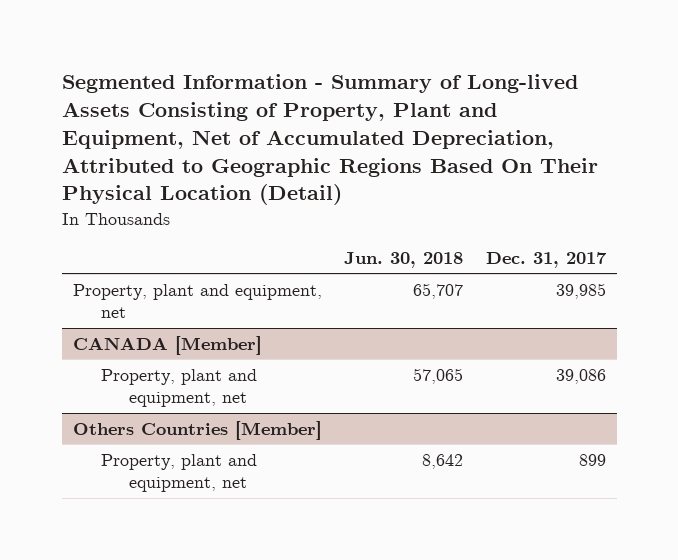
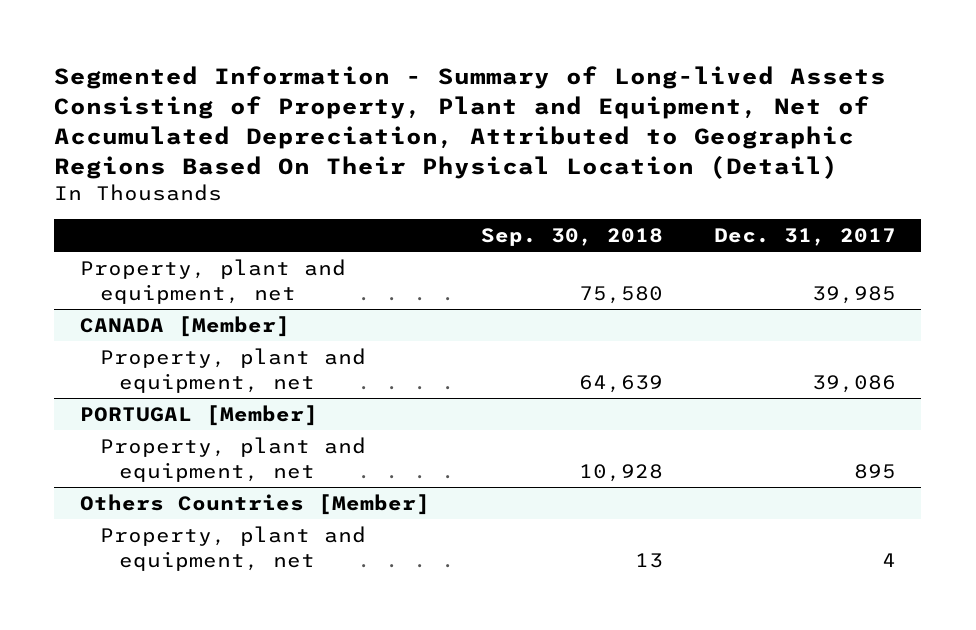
- | Jun. 30, 2018 | Dec. 31, 2017
+ | Sep. 30, 2018 | Dec. 31, 2017
+ PORTUGAL [Member]
+ Property, plant and equipment, net | 10,928 | 895
@ Others Countries [Member]
- Property, plant and equipment, net | 8,642 | 899
+ Property, plant and equipment, net | 13 | 4

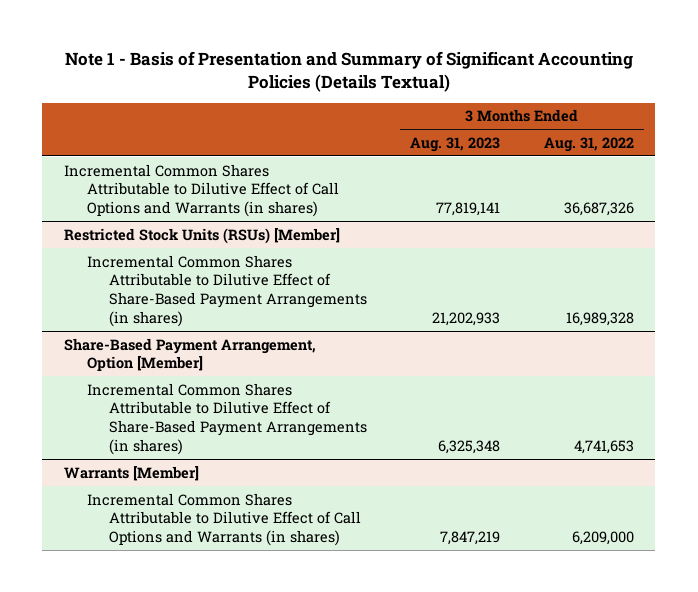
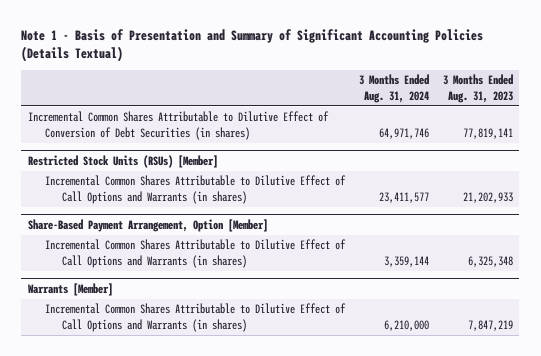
- | 3 Months Ended Aug. 31, 2023 | 3 Months Ended Aug. 31, 2022
+ | 3 Months Ended Aug. 31, 2024 | 3 Months Ended Aug. 31, 2023
- Incremental Common Shares Attributable to Dilutive Effect of Call Options and Warrants (in shares) | 77,819,141 | 36,687,326
+ Incremental Common Shares Attributable to Dilutive Effect of Conversion of Debt Securities (in shares) | 64,971,746 | 77,819,141
@ Restricted Stock Units (RSUs) [Member]
- Incremental Common Shares Attributable to Dilutive Effect of Share-Based Payment Arrangements (in shares) | 21,202,933 | 16,989,328
+ Incremental Common Shares Attributable to Dilutive Effect of Call Options and Warrants (in shares) | 23,411,577 | 21,202,933
@ Share-Based Payment Arrangement, Option [Member]
- Incremental Common Shares Attributable to Dilutive Effect of Share-Based Payment Arrangements (in shares) | 6,325,348 | 4,741,653
+ Incremental Common Shares Attributable to Dilutive Effect of Call Options and Warrants (in shares) | 3,359,144 | 6,325,348

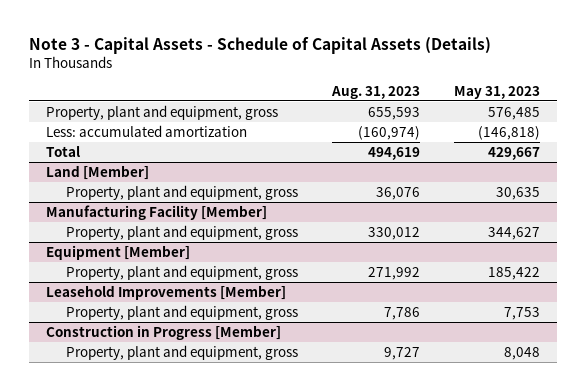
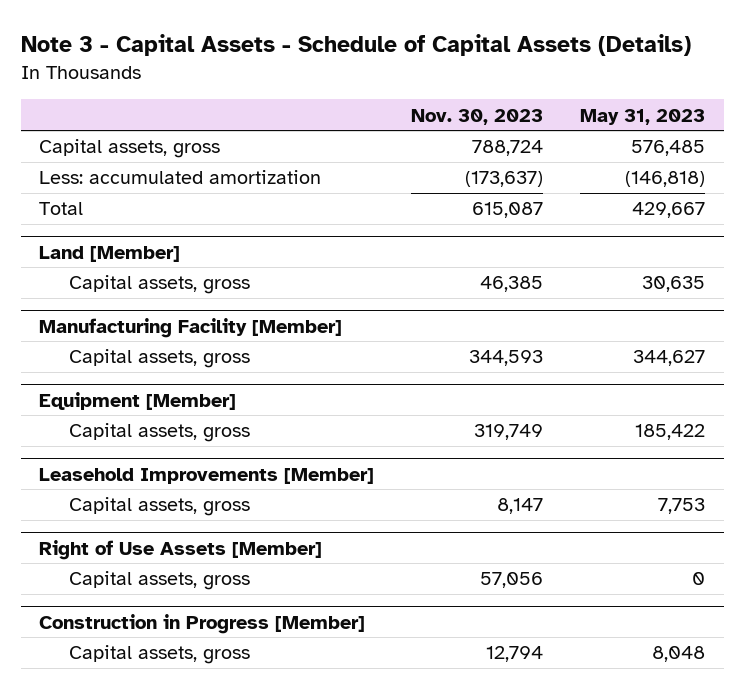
- | Aug. 31, 2023 | May 31, 2023
+ | Nov. 30, 2023 | May 31, 2023
- Property, plant and equipment, gross | 655,593 | 576,485
+ Capital assets, gross | 788,724 | 576,485
@ Land [Member]
- Property, plant and equipment, gross | 36,076 | 30,635
+ Capital assets, gross | 46,385 | 30,635
@ Manufacturing Facility [Member]
- Property, plant and equipment, gross | 330,012 | 344,627
+ Capital assets, gross | 344,593 | 344,627
@ Equipment [Member]
- Property, plant and equipment, gross | 271,992 | 185,422
+ Capital assets, gross | 319,749 | 185,422
@ Leasehold Improvements [Member]
- Property, plant and equipment, gross | 7,786 | 7,753
+ Capital assets, gross | 8,147 | 7,753
+ Right of Use Assets [Member]
+ Capital assets, gross | 57,056 | 0
@ Construction in Progress [Member]
- Property, plant and equipment, gross | 9,727 | 8,048
+ Capital assets, gross | 12,794 | 8,048

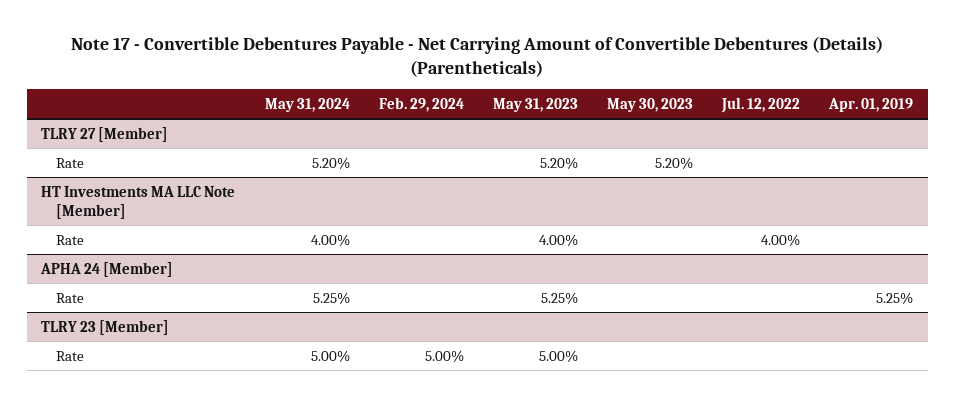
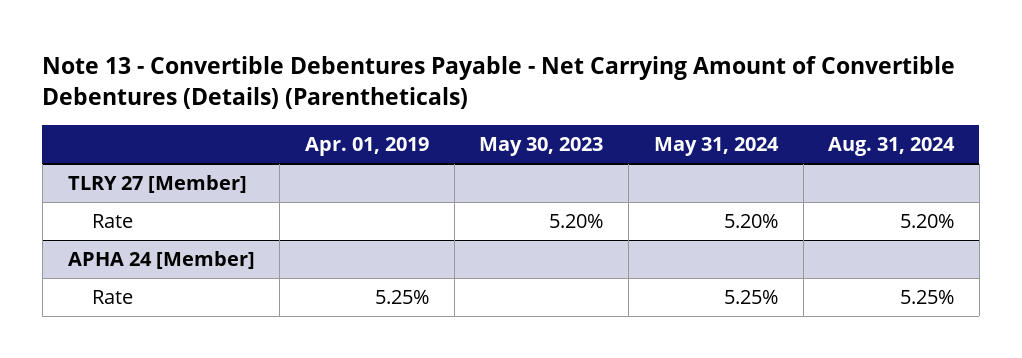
- Note 17 - Convertible Debentures Payable - Net Carrying Amount of Convertible Debentures (Details) (Parentheticals)
+ Note 13 - Convertible Debentures Payable - Net Carrying Amount of Convertible Debentures (Details) (Parentheticals)
- | May 31, 2024 | Feb. 29, 2024 | May 31, 2023 | May 30, 2023 | Jul. 12, 2022 | Apr. 01, 2019
+ | Apr. 01, 2019 | May 30, 2023 | May 31, 2024 | Aug. 31, 2024
- HT Investments MA LLC Note [Member]
- Rate | 4.00% | | 4.00% | | 4.00% |
- TLRY 23 [Member]
- Rate | 5.00% | 5.00% | 5.00% | | |

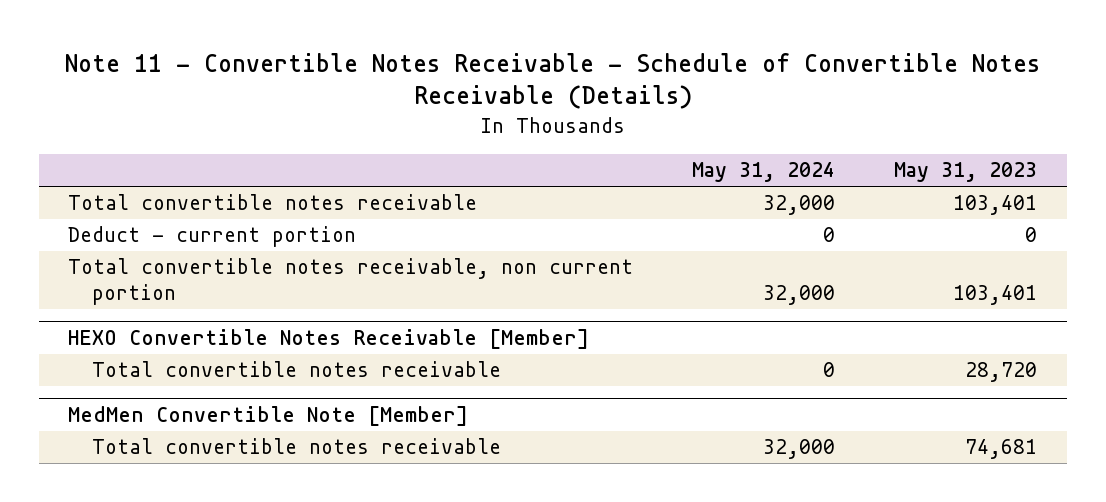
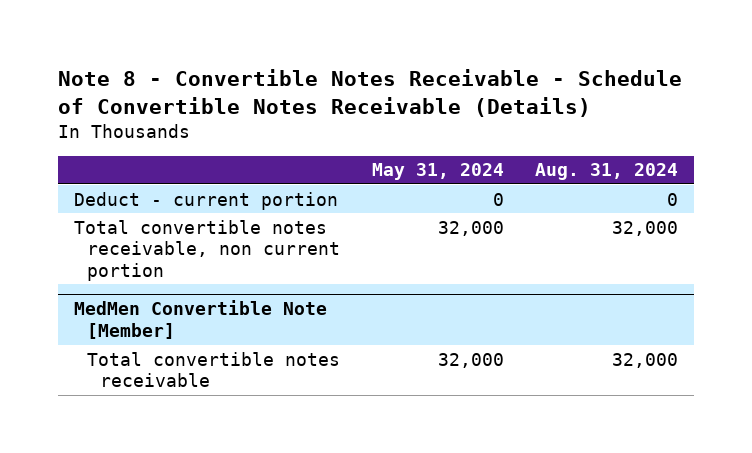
- Note 11 - Convertible Notes Receivable - Schedule of Convertible Notes Receivable (Details)
+ Note 8 - Convertible Notes Receivable - Schedule of Convertible Notes Receivable (Details)
- | May 31, 2024 | May 31, 2023
+ | May 31, 2024 | Aug. 31, 2024
- Total convertible notes receivable | 32,000 | 103,401
- HEXO Convertible Notes Receivable [Member]
- Total convertible notes receivable | 0 | 28,720

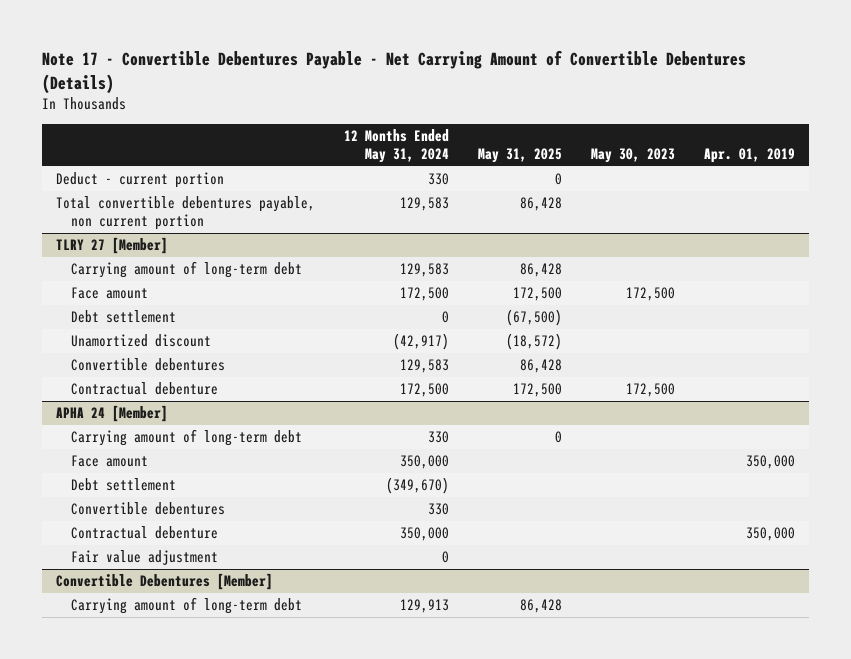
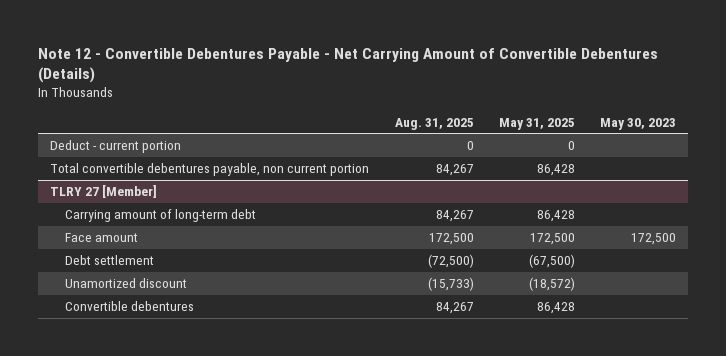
- Note 17 - Convertible Debentures Payable - Net Carrying Amount of Convertible Debentures (Details)
+ Note 12 - Convertible Debentures Payable - Net Carrying Amount of Convertible Debentures (Details)
- | 12 Months Ended May 31, 2024 | May 31, 2025 | May 30, 2023 | Apr. 01, 2019
+ | Aug. 31, 2025 | May 31, 2025 | May 30, 2023
@ TLRY 27 [Member]
- Contractual debenture | 172,500 | 172,500 | 172,500 |
- APHA 24 [Member]
- Carrying amount of long-term debt | 330 | 0 | |
- Face amount | 350,000 | | | 350,000
- Debt settlement | (349,670) | | |
- Convertible debentures | 330 | | |
- Contractual debenture | 350,000 | | | 350,000
- Fair value adjustment | 0 | | |
- Convertible Debentures [Member]
- Carrying amount of long-term debt | 129,913 | 86,428 | |

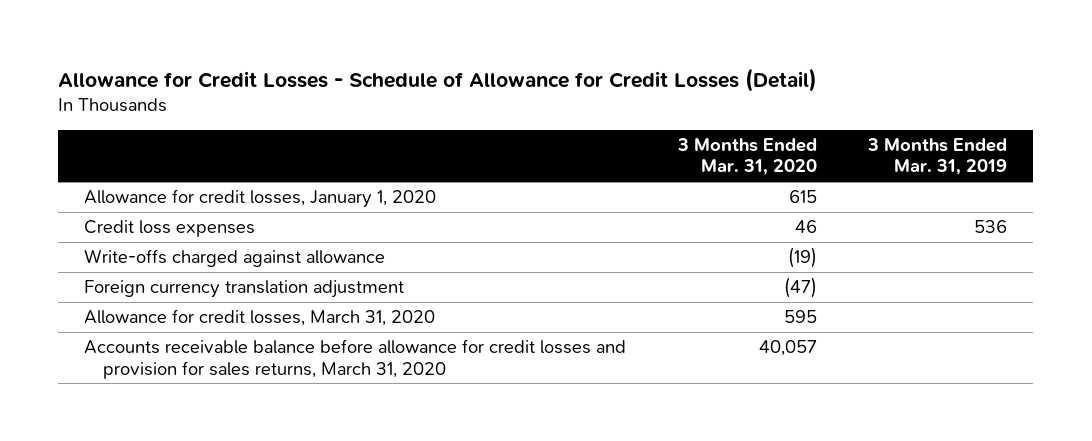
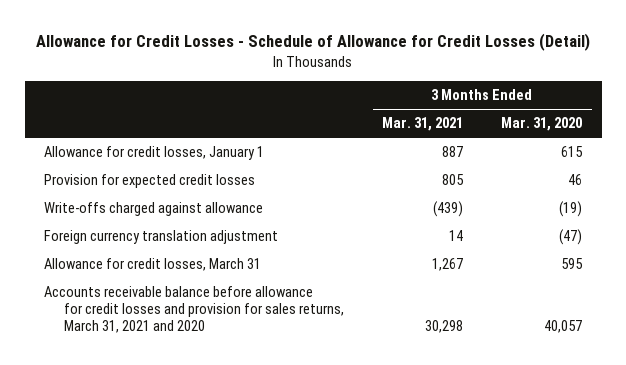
- | 3 Months Ended Mar. 31, 2020 | 3 Months Ended Mar. 31, 2019
+ | 3 Months Ended Mar. 31, 2021 | 3 Months Ended Mar. 31, 2020
- Allowance for credit losses, January 1, 2020 | 615 |
- Credit loss expenses | 46 | 536
+ Allowance for credit losses, January 1 | 887 | 615
+ Provision for expected credit losses | 805 | 46
- Allowance for credit losses, March 31, 2020 | 595 |
- Accounts receivable balance before allowance for credit losses and provision for sales returns, March 31, 2020 | 40,057 |
+ Allowance for credit losses, March 31 | 1,267 | 595
+ Accounts receivable balance before allowance for credit losses and provision for sales returns, March 31, 2021 and 2020 | 30,298 | 40,057

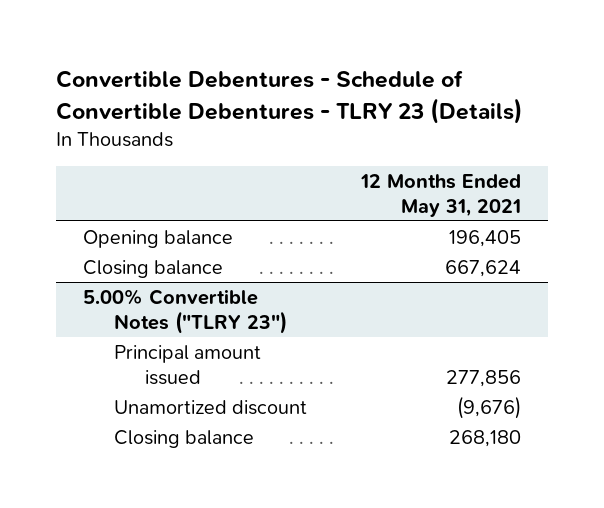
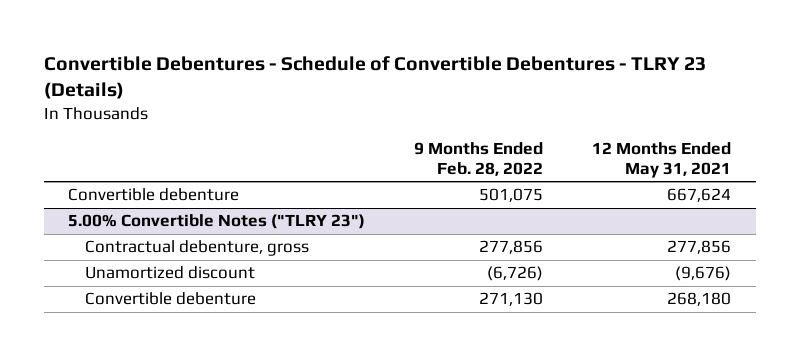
- | 12 Months Ended May 31, 2021
+ | 9 Months Ended Feb. 28, 2022 | 12 Months Ended May 31, 2021
- Opening balance | 196,405
- Closing balance | 667,624
+ Convertible debenture | 501,075 | 667,624
@ 5.00% Convertible Notes ("TLRY 23")
- Principal amount issued | 277,856
+ Contractual debenture, gross | 277,856 | 277,856
- Closing balance | 268,180
+ Convertible debenture | 271,130 | 268,180

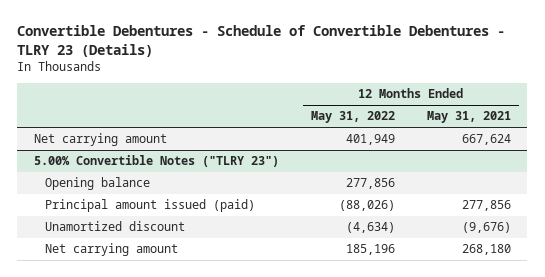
- | 9 Months Ended Feb. 28, 2022 | 12 Months Ended May 31, 2021
+ | 12 Months Ended May 31, 2022 | 12 Months Ended May 31, 2021
- Convertible debenture | 501,075 | 667,624
+ Net carrying amount | 401,949 | 667,624
@ 5.00% Convertible Notes ("TLRY 23")
- Contractual debenture, gross | 277,856 | 277,856
+ Opening balance | 277,856 |
+ Principal amount issued (paid) | (88,026) | 277,856
- Convertible debenture | 271,130 | 268,180
+ Net carrying amount | 185,196 | 268,180

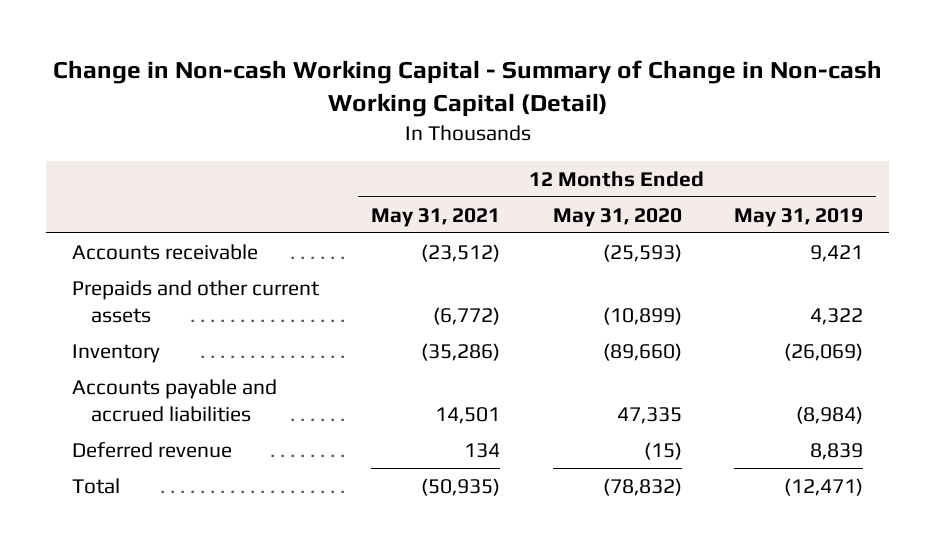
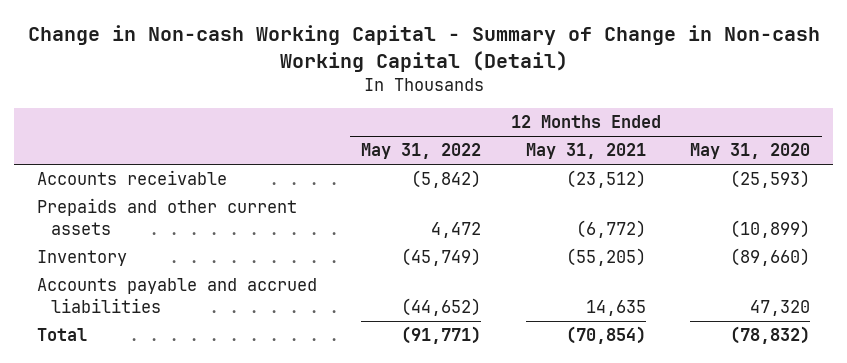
- | 12 Months Ended May 31, 2021 | 12 Months Ended May 31, 2020 | 12 Months Ended May 31, 2019
+ | 12 Months Ended May 31, 2022 | 12 Months Ended May 31, 2021 | 12 Months Ended May 31, 2020
- Inventory | (35,286) | (89,660) | (26,069)
- Accounts payable and accrued liabilities | 14,501 | 47,335 | (8,984)
- Deferred revenue | 134 | (15) | 8,839
- Total | (50,935) | (78,832) | (12,471)
+ Inventory | (45,749) | (55,205) | (89,660)
+ Accounts payable and accrued liabilities | (44,652) | 14,635 | 47,320
+ Total | (91,771) | (70,854) | (78,832)

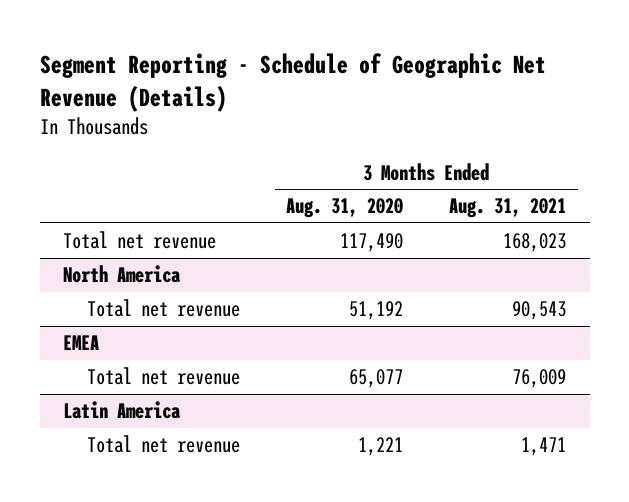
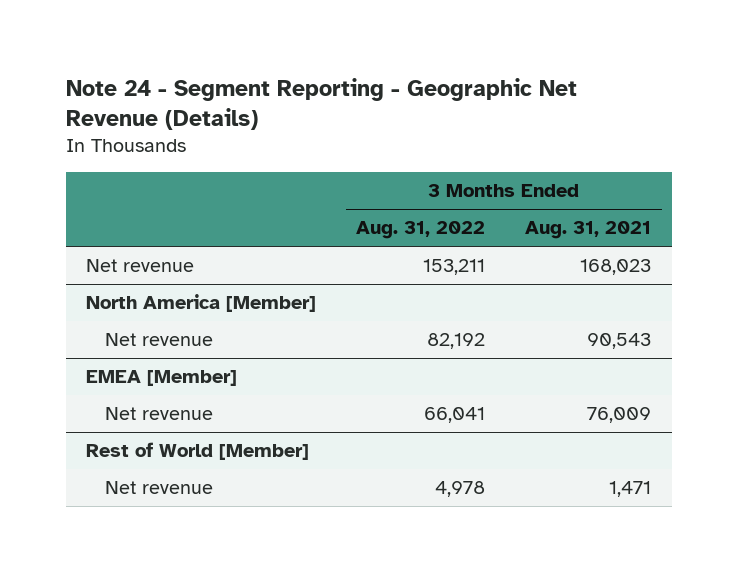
- Segment Reporting - Schedule of Geographic Net Revenue (Details)
+ Note 24 - Segment Reporting - Geographic Net Revenue (Details)
- | 3 Months Ended Aug. 31, 2020 | 3 Months Ended Aug. 31, 2021
+ | 3 Months Ended Aug. 31, 2022 | 3 Months Ended Aug. 31, 2021
- Total net revenue | 117,490 | 168,023
- North America
- Total net revenue | 51,192 | 90,543
- EMEA
- Total net revenue | 65,077 | 76,009
- Latin America
- Total net revenue | 1,221 | 1,471
+ Net revenue | 153,211 | 168,023
+ North America [Member]
+ Net revenue | 82,192 | 90,543
+ EMEA [Member]
+ Net revenue | 66,041 | 76,009
+ Rest of World [Member]
+ Net revenue | 4,978 | 1,471

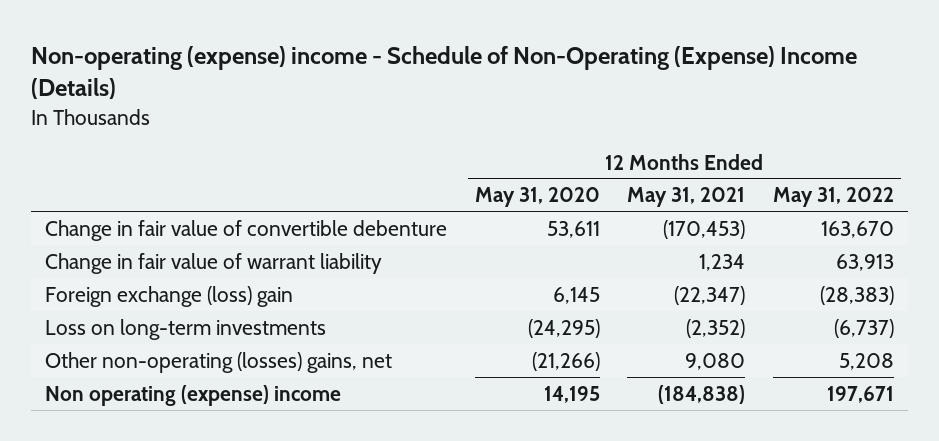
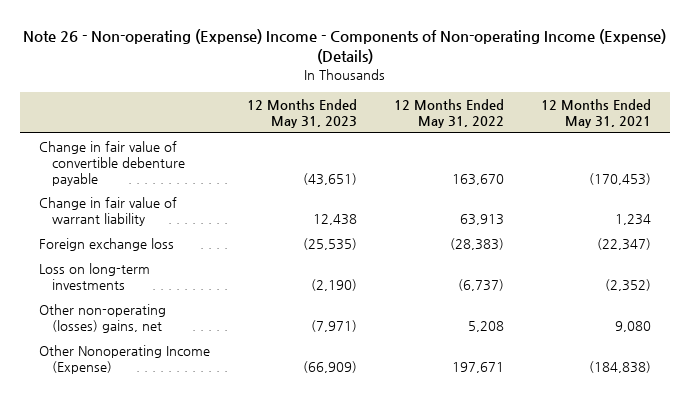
- Non-operating (expense) income - Schedule of Non-Operating (Expense) Income (Details)
+ Note 26 - Non-operating (Expense) Income - Components of Non-operating Income (Expense) (Details)
- | 12 Months Ended May 31, 2020 | 12 Months Ended May 31, 2021 | 12 Months Ended May 31, 2022
+ | 12 Months Ended May 31, 2023 | 12 Months Ended May 31, 2022 | 12 Months Ended May 31, 2021
- Change in fair value of convertible debenture | 53,611 | (170,453) | 163,670
+ Change in fair value of convertible debenture payable | (43,651) | 163,670 | (170,453)
- Foreign exchange (loss) gain | 6,145 | (22,347) | (28,383)
+ Foreign exchange loss | (25,535) | (28,383) | (22,347)
- Non operating (expense) income | 14,195 | (184,838) | 197,671
+ Other Nonoperating Income (Expense) | (66,909) | 197,671 | (184,838)

